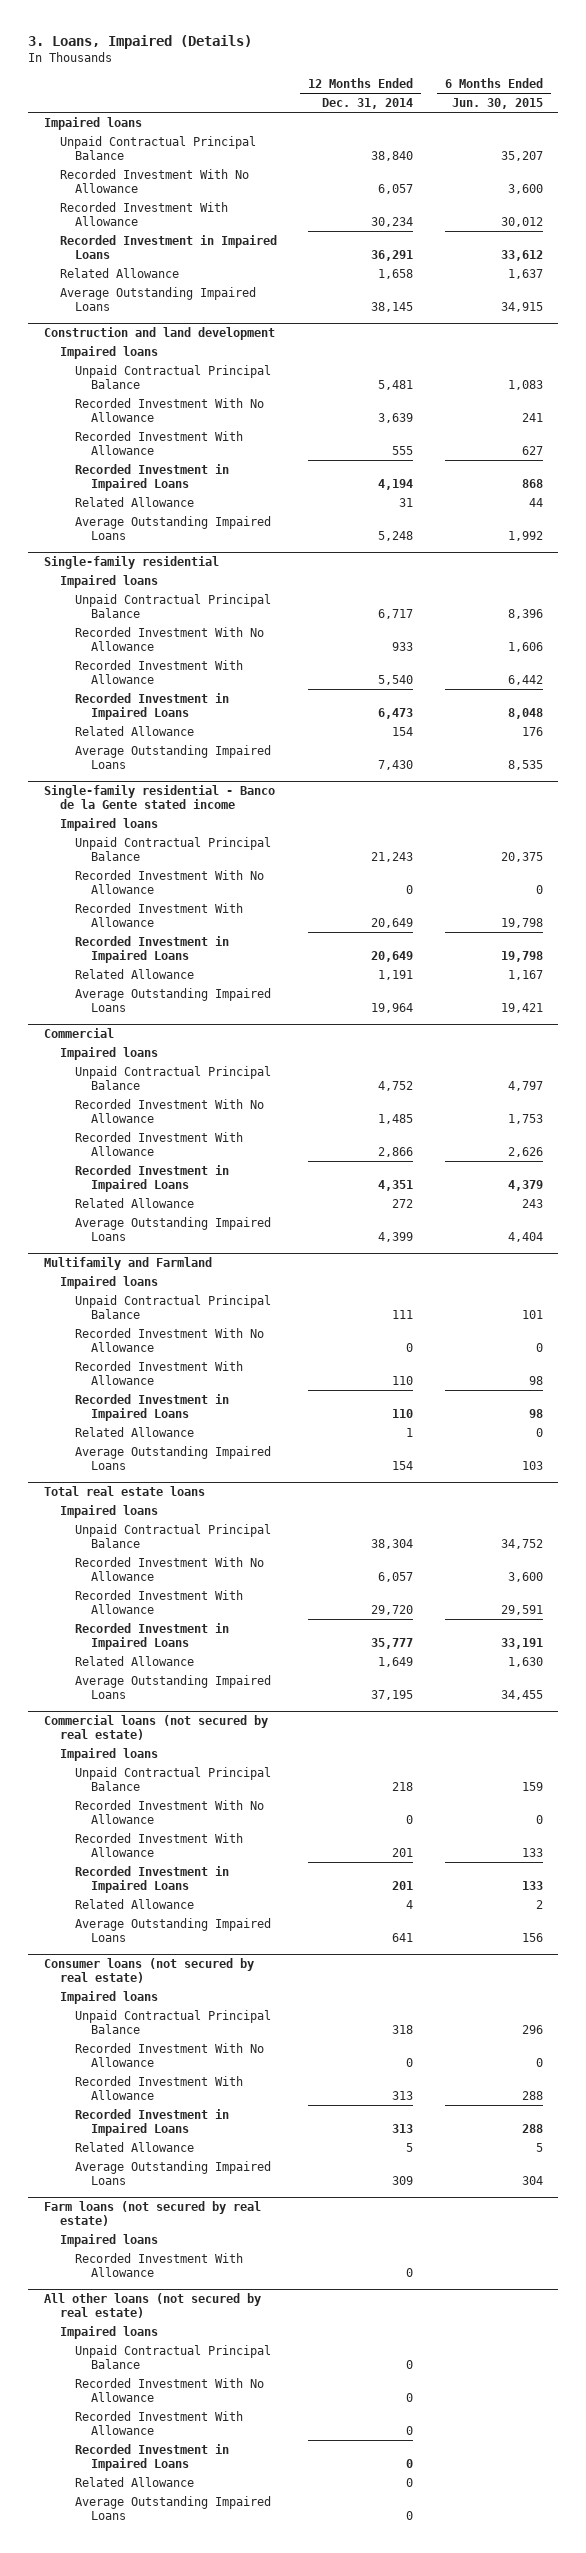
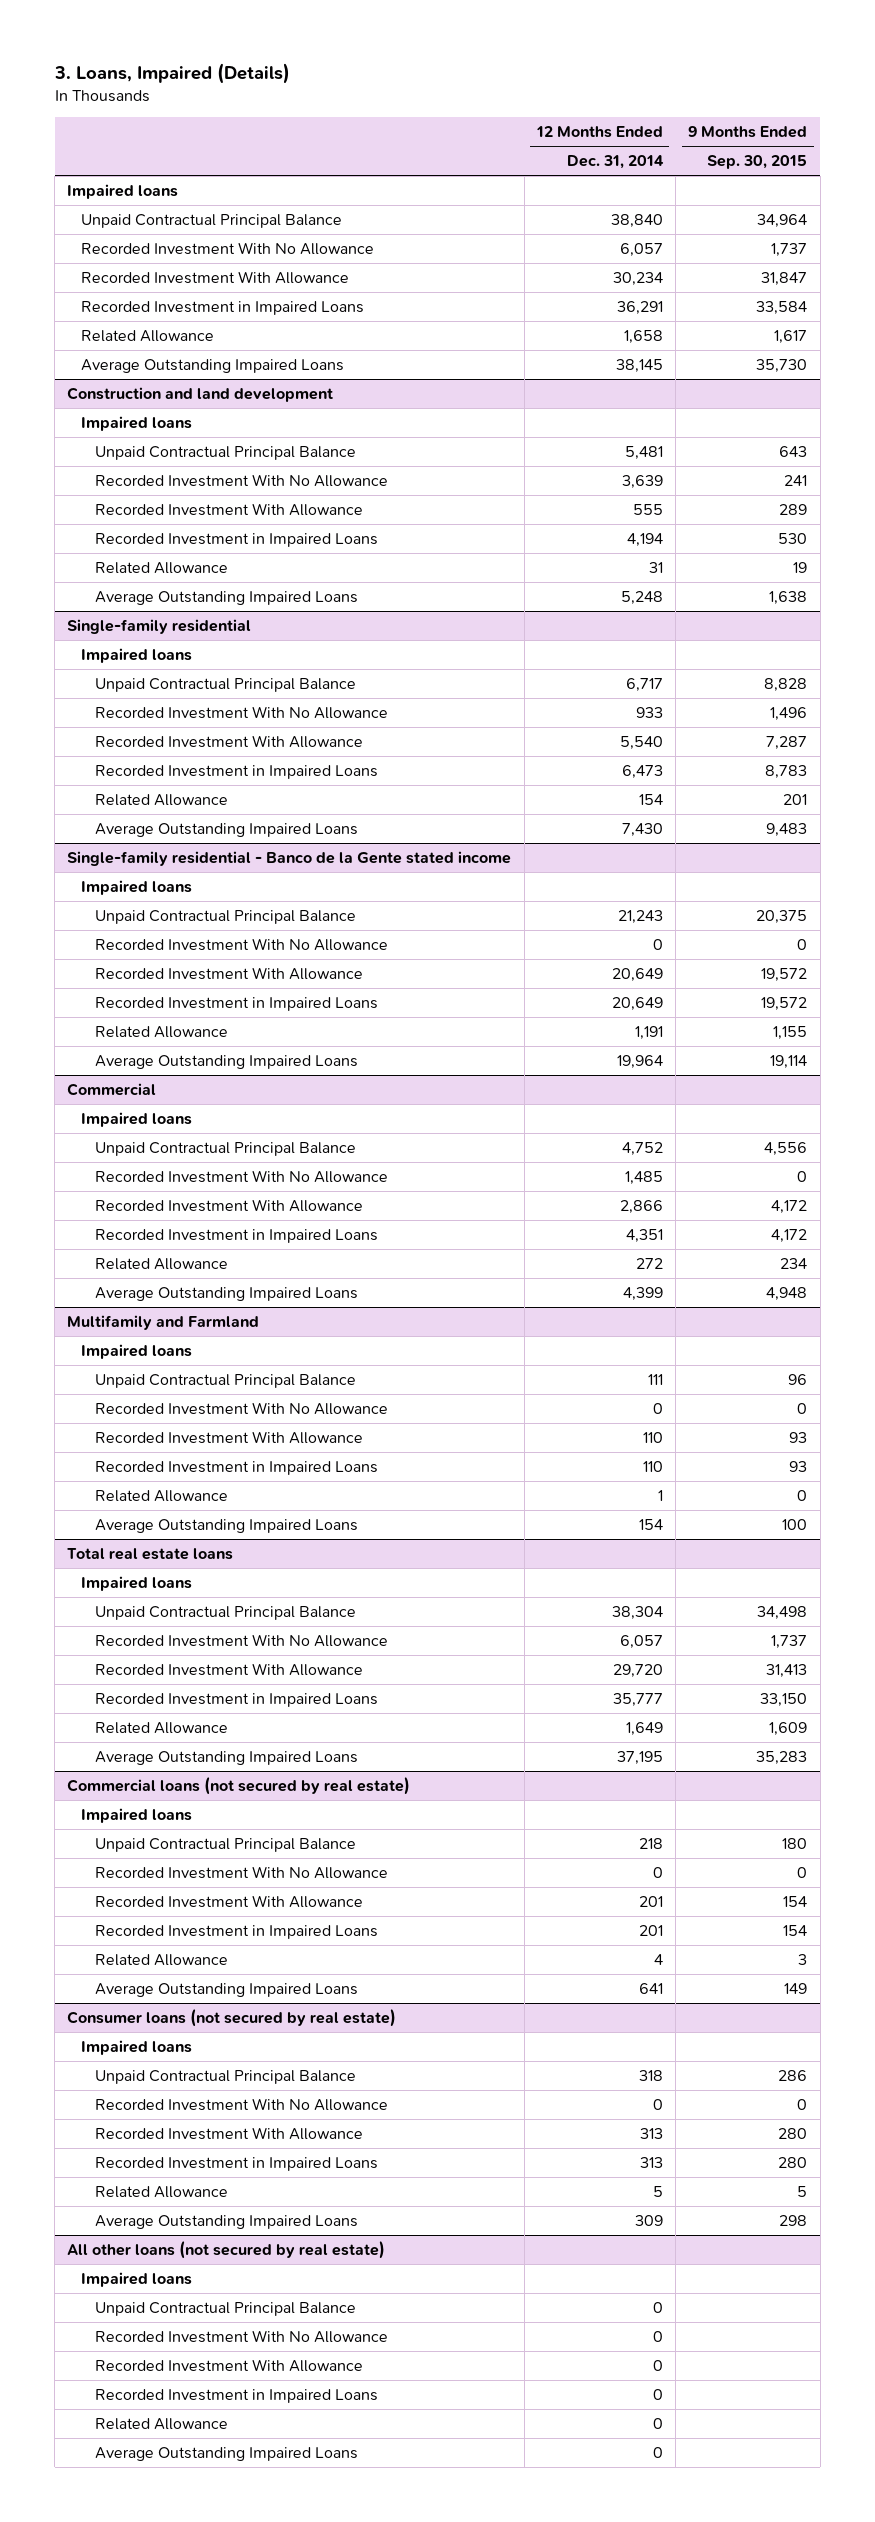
- | 12 Months Ended Dec. 31, 2014 | 6 Months Ended Jun. 30, 2015
+ | 12 Months Ended Dec. 31, 2014 | 9 Months Ended Sep. 30, 2015
- Farm loans (not secured by real estate)
- Impaired loans
- Recorded Investment With Allowance | 0 |

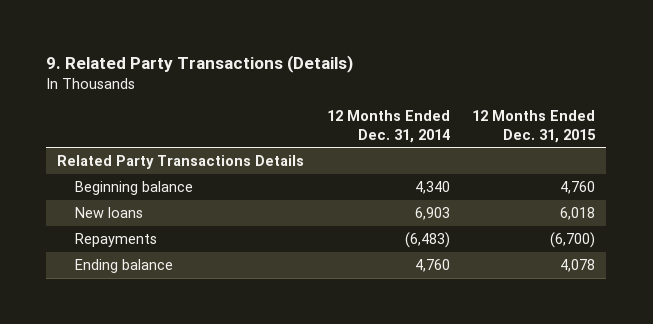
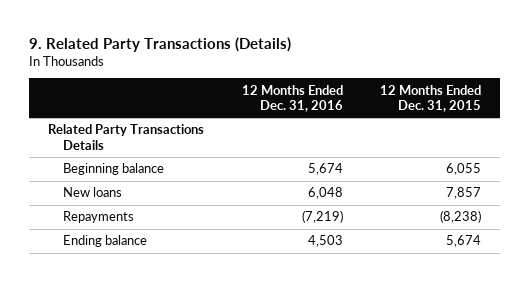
- | 12 Months Ended Dec. 31, 2014 | 12 Months Ended Dec. 31, 2015
+ | 12 Months Ended Dec. 31, 2016 | 12 Months Ended Dec. 31, 2015
- Beginning balance | 4,340 | 4,760
- New loans | 6,903 | 6,018
- Repayments | (6,483) | (6,700)
- Ending balance | 4,760 | 4,078
+ Beginning balance | 5,674 | 6,055
+ New loans | 6,048 | 7,857
+ Repayments | (7,219) | (8,238)
+ Ending balance | 4,503 | 5,674

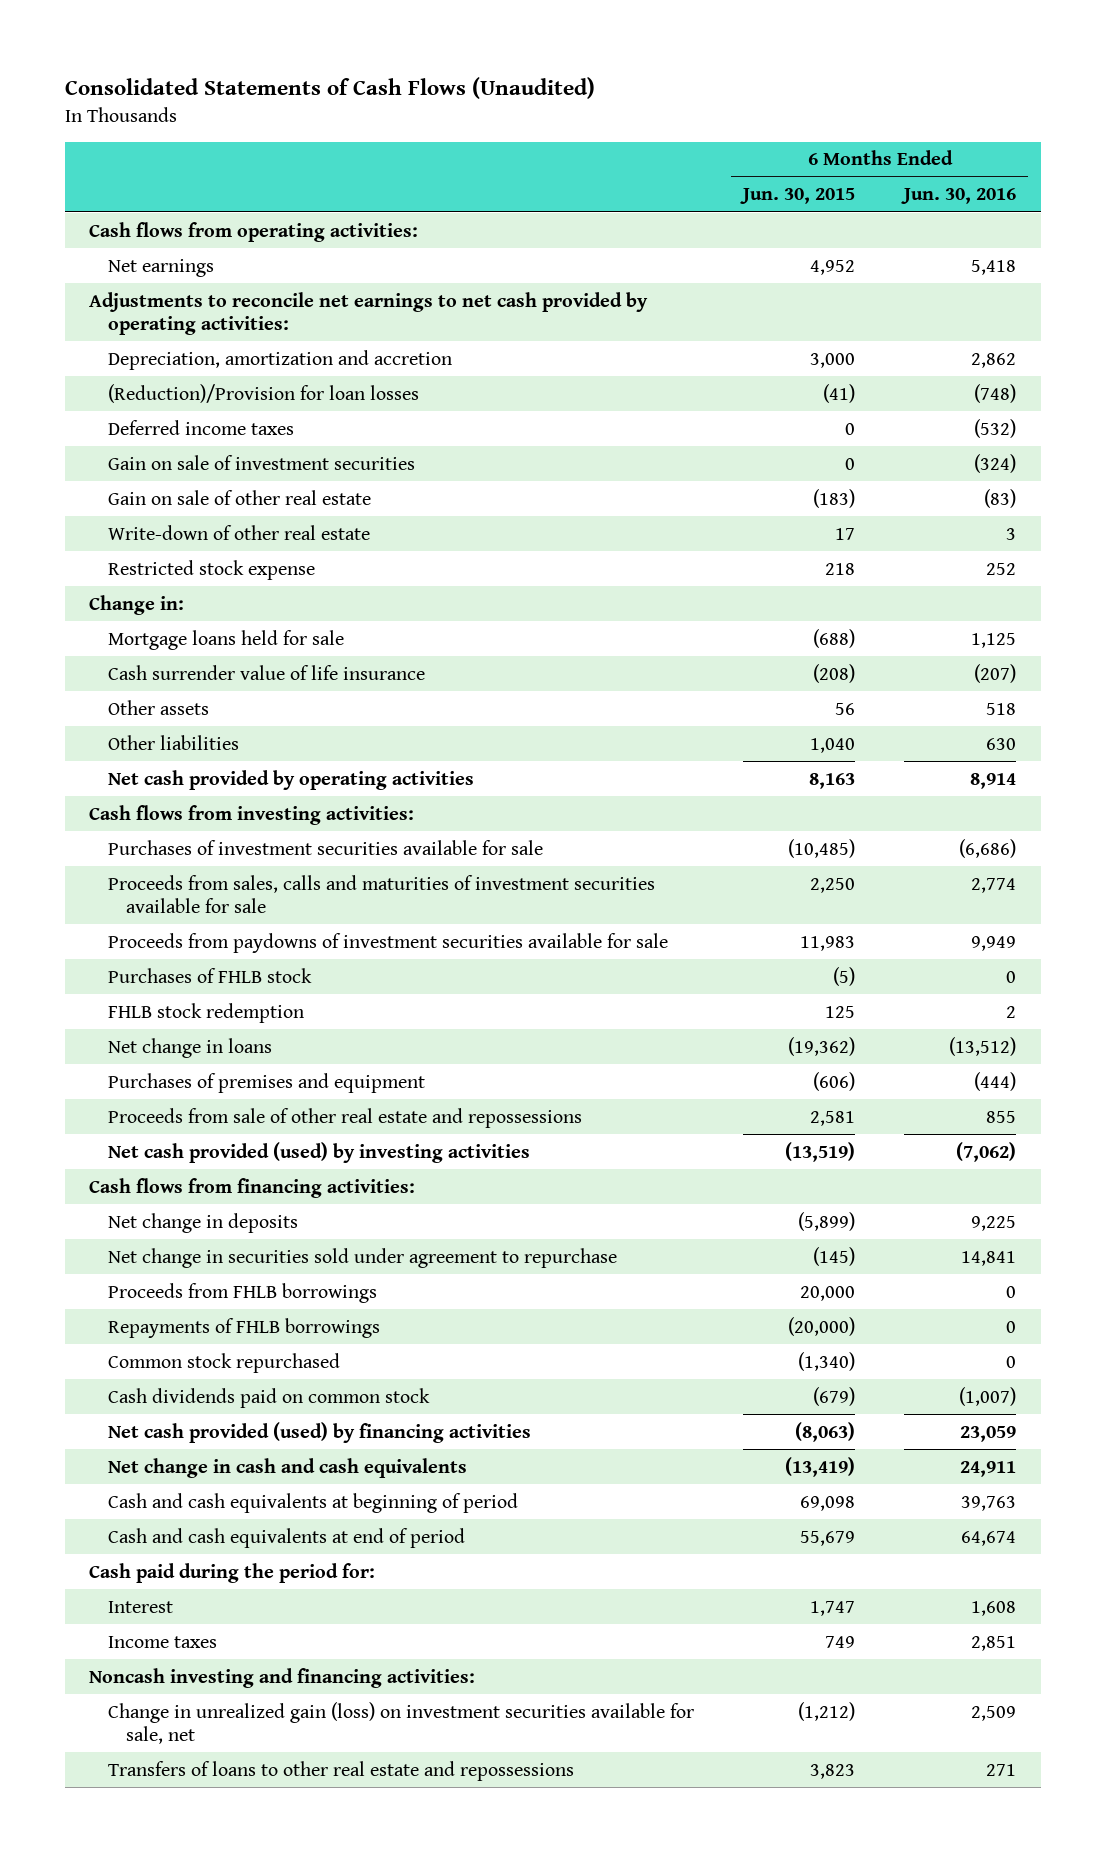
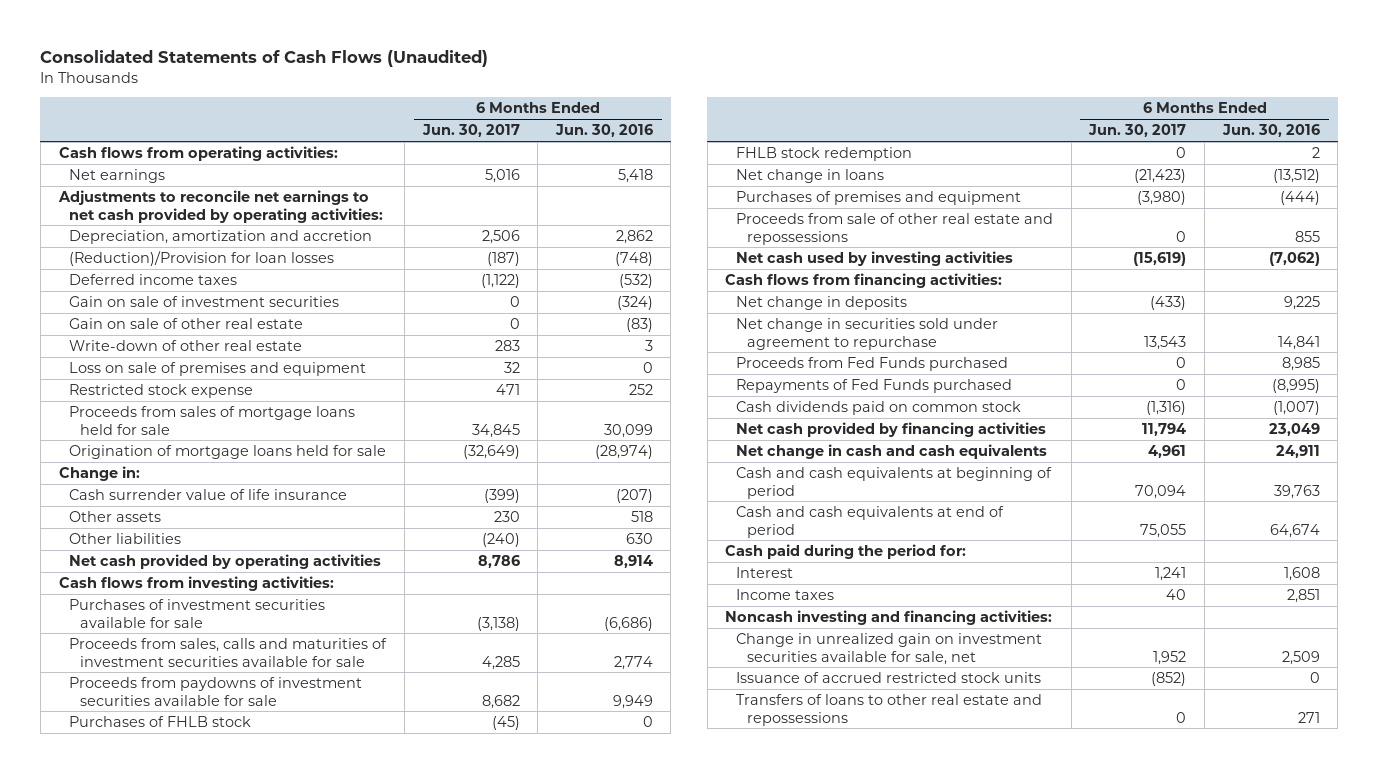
- | 6 Months Ended Jun. 30, 2015 | 6 Months Ended Jun. 30, 2016
+ | 6 Months Ended Jun. 30, 2017 | 6 Months Ended Jun. 30, 2016
+ Loss on sale of premises and equipment | 32 | 0
+ Proceeds from sales of mortgage loans held for sale | 34,845 | 30,099
+ Origination of mortgage loans held for sale | (32,649) | (28,974)
- Mortgage loans held for sale | (688) | 1,125
- Net cash provided (used) by investing activities | (13,519) | (7,062)
+ Net cash used by investing activities | (15,619) | (7,062)
- Proceeds from FHLB borrowings | 20,000 | 0
- Repayments of FHLB borrowings | (20,000) | 0
- Common stock repurchased | (1,340) | 0
+ Proceeds from Fed Funds purchased | 0 | 8,985
+ Repayments of Fed Funds purchased | 0 | (8,995)
- Net cash provided (used) by financing activities | (8,063) | 23,059
+ Net cash provided by financing activities | 11,794 | 23,049
- Change in unrealized gain (loss) on investment securities available for sale, net | (1,212) | 2,509
+ Change in unrealized gain on investment securities available for sale, net | 1,952 | 2,509
+ Issuance of accrued restricted stock units | (852) | 0

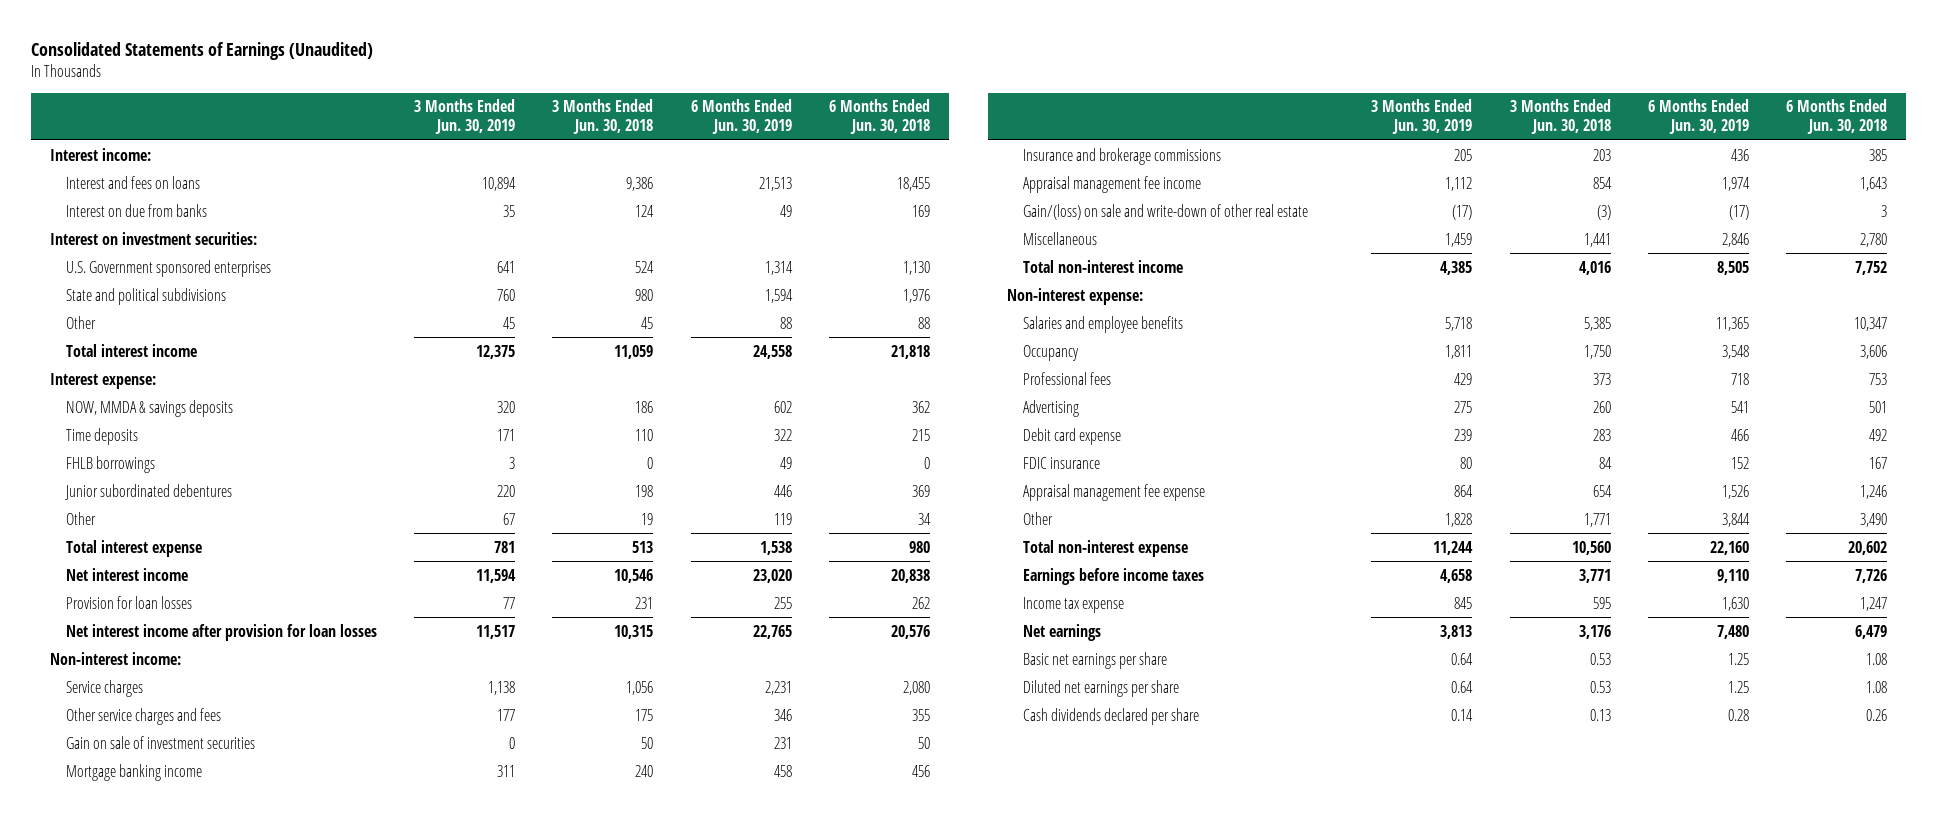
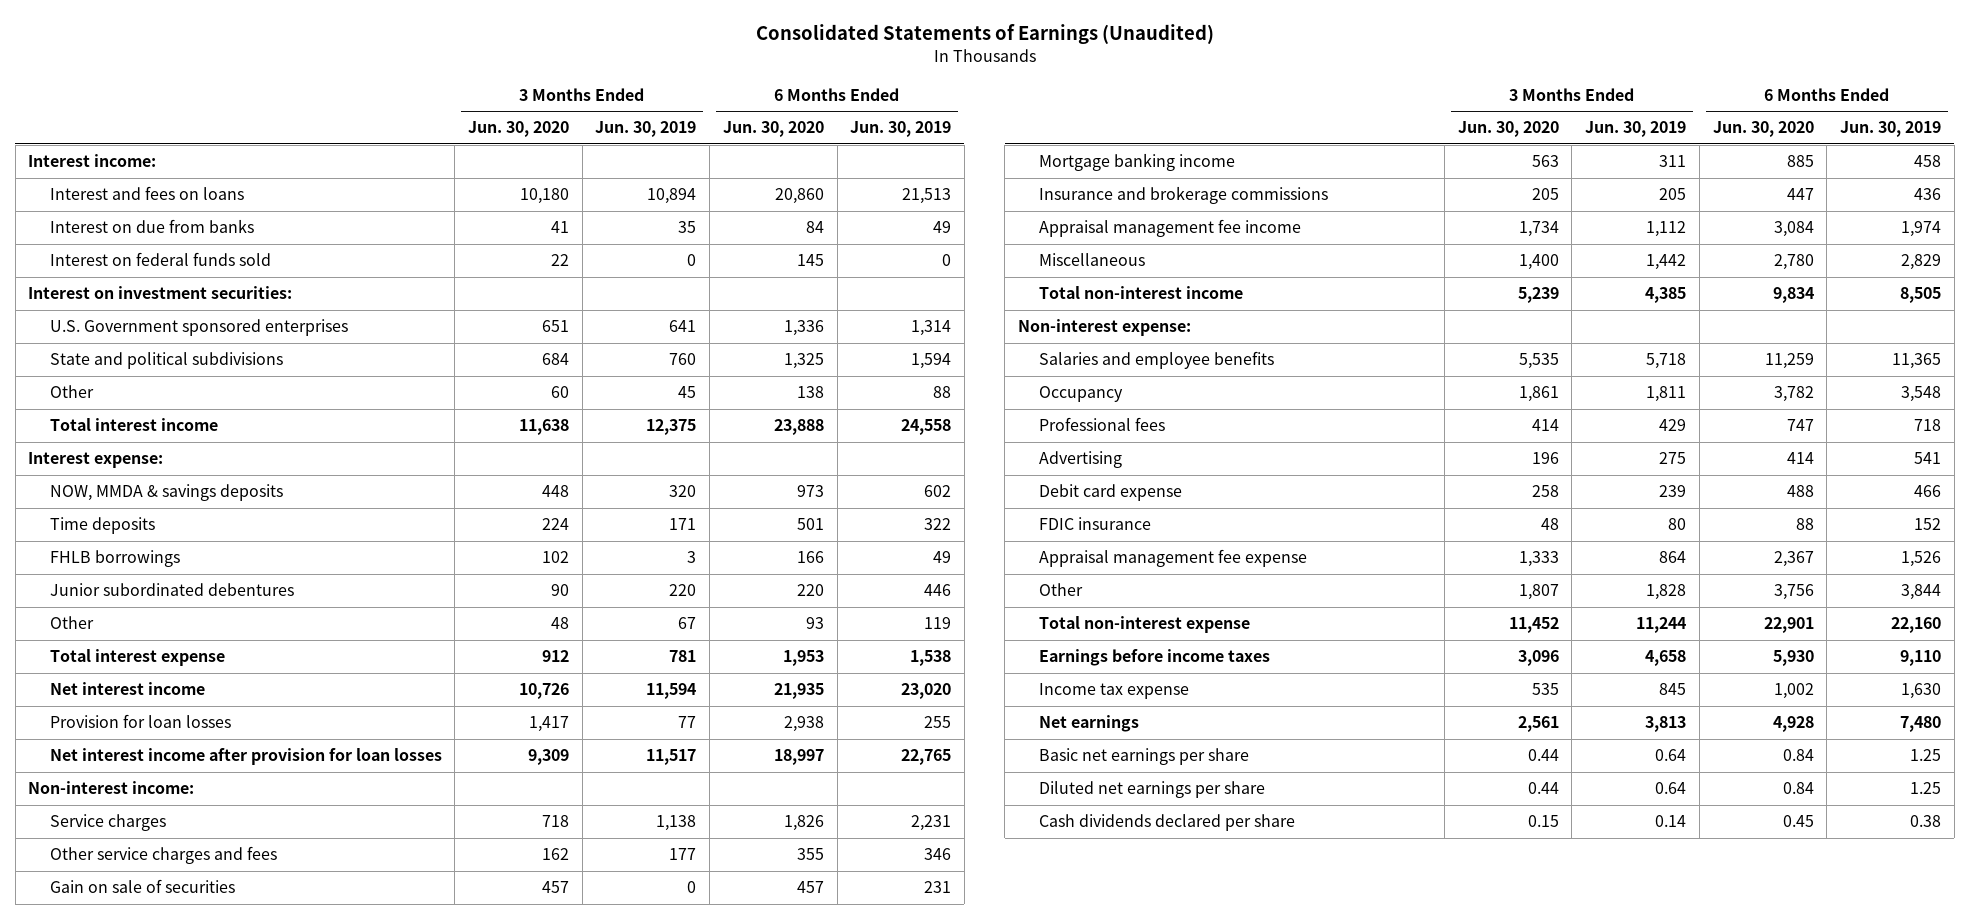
- | 3 Months Ended Jun. 30, 2019 | 3 Months Ended Jun. 30, 2018 | 6 Months Ended Jun. 30, 2019 | 6 Months Ended Jun. 30, 2018
+ | 3 Months Ended Jun. 30, 2020 | 3 Months Ended Jun. 30, 2019 | 6 Months Ended Jun. 30, 2020 | 6 Months Ended Jun. 30, 2019
+ Interest on federal funds sold | 22 | 0 | 145 | 0
- Gain on sale of investment securities | 0 | 50 | 231 | 50
+ Gain on sale of securities | 457 | 0 | 457 | 231
- Gain/(loss) on sale and write-down of other real estate | (17) | (3) | (17) | 3
- Miscellaneous | 1,459 | 1,441 | 2,846 | 2,780
+ Miscellaneous | 1,400 | 1,442 | 2,780 | 2,829
- Cash dividends declared per share | 0.14 | 0.13 | 0.28 | 0.26
+ Cash dividends declared per share | 0.15 | 0.14 | 0.45 | 0.38

